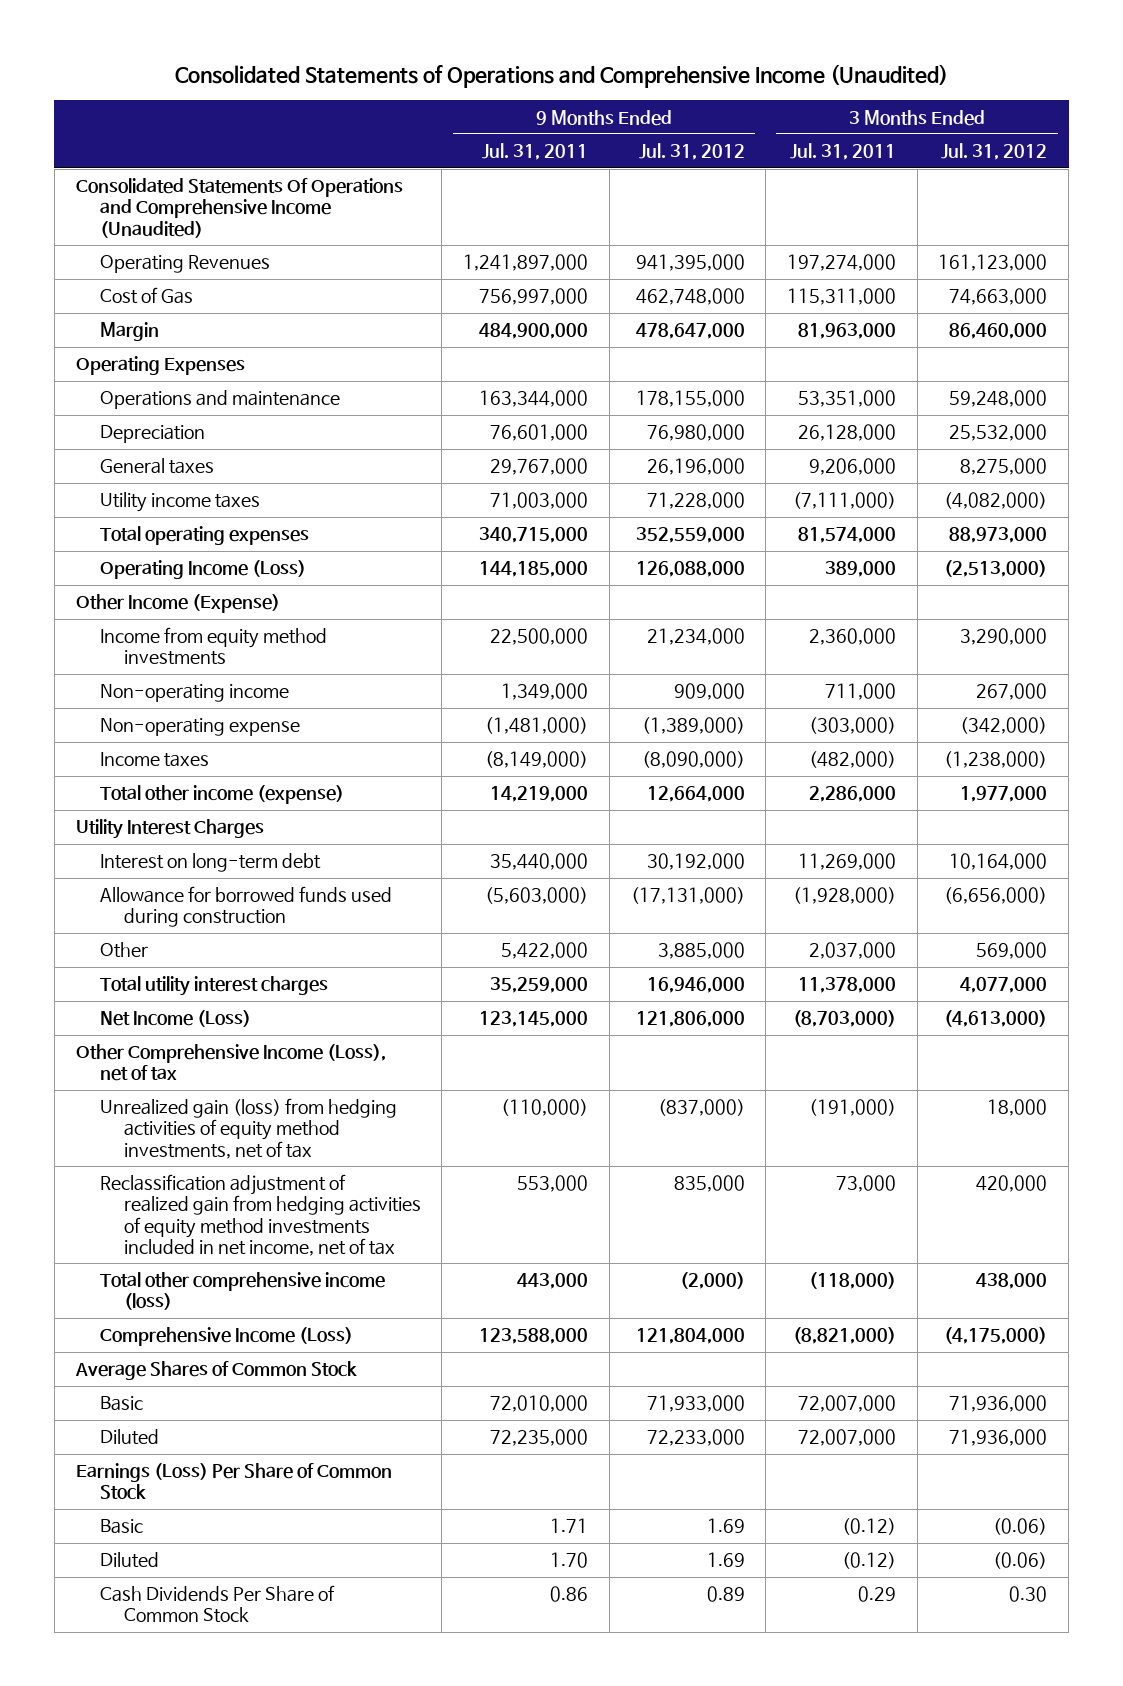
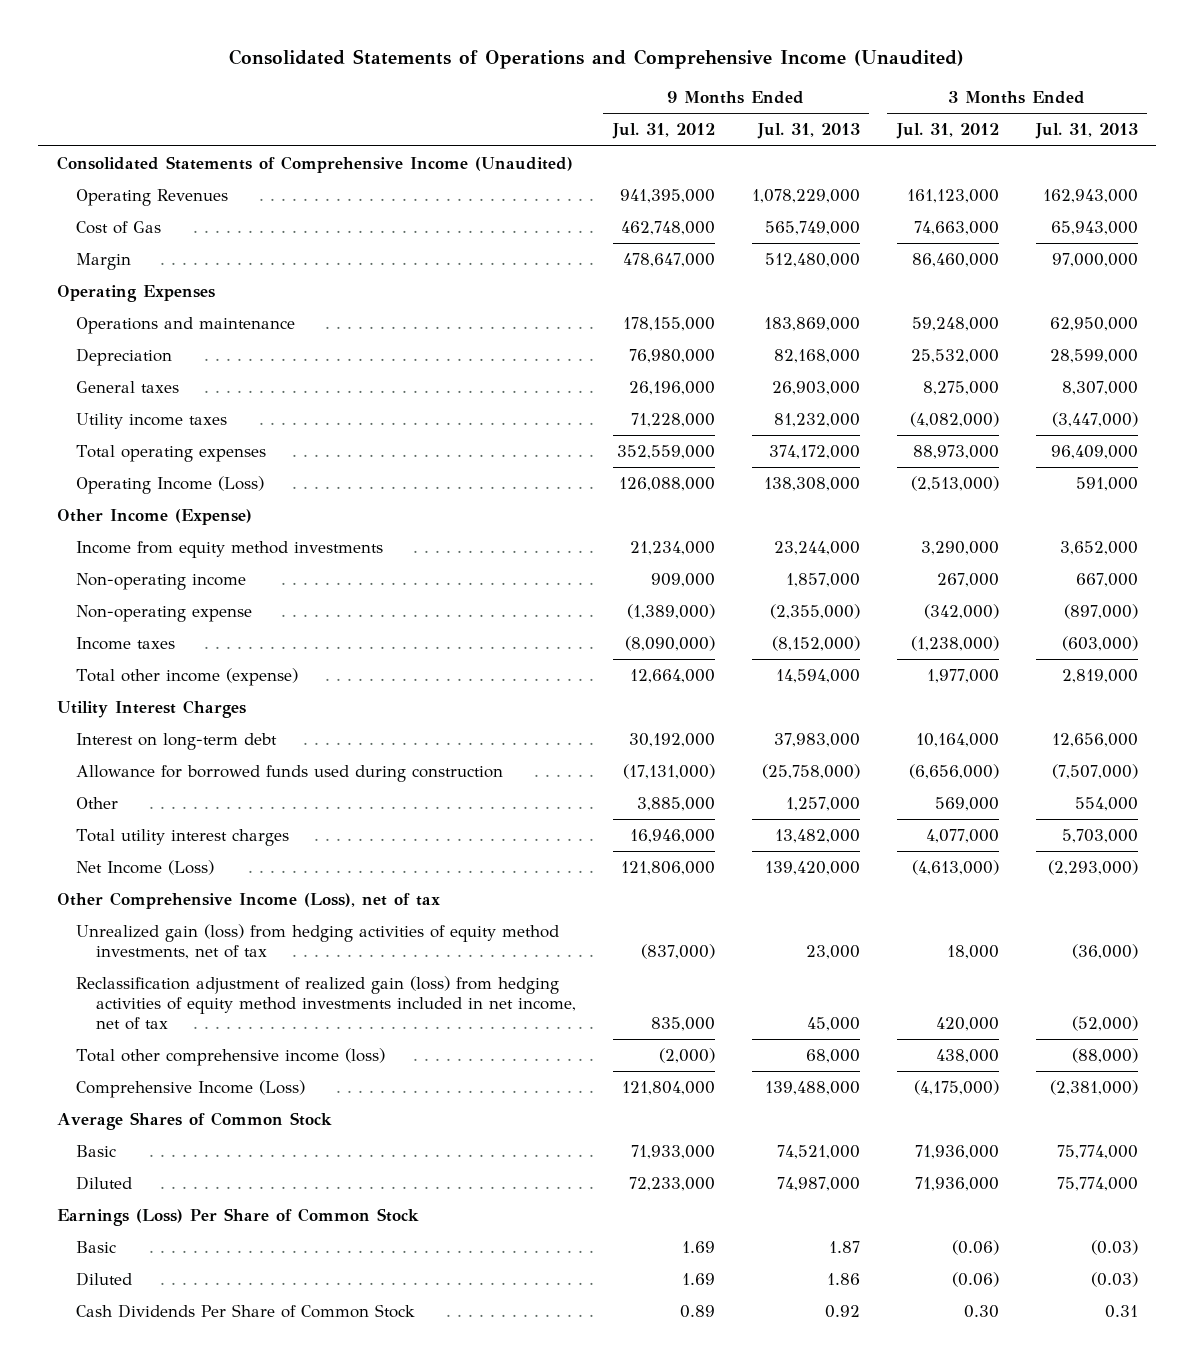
- | 9 Months Ended Jul. 31, 2011 | 9 Months Ended Jul. 31, 2012 | 3 Months Ended Jul. 31, 2011 | 3 Months Ended Jul. 31, 2012
+ | 9 Months Ended Jul. 31, 2012 | 9 Months Ended Jul. 31, 2013 | 3 Months Ended Jul. 31, 2012 | 3 Months Ended Jul. 31, 2013
- Consolidated Statements Of Operations and Comprehensive Income (Unaudited)
+ Consolidated Statements of Comprehensive Income (Unaudited)
- Reclassification adjustment of realized gain from hedging activities of equity method investments included in net income, net of tax | 553,000 | 835,000 | 73,000 | 420,000
+ Reclassification adjustment of realized gain (loss) from hedging activities of equity method investments included in net income, net of tax | 835,000 | 45,000 | 420,000 | (52,000)

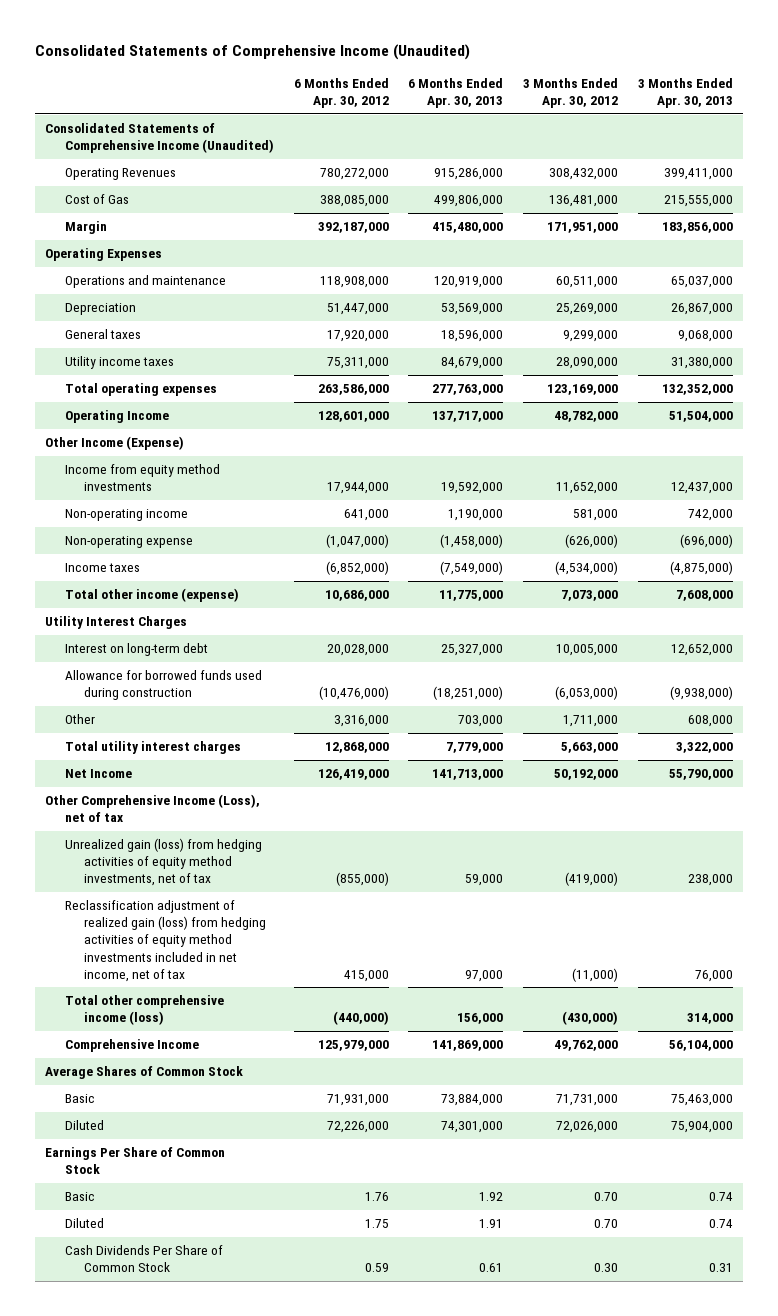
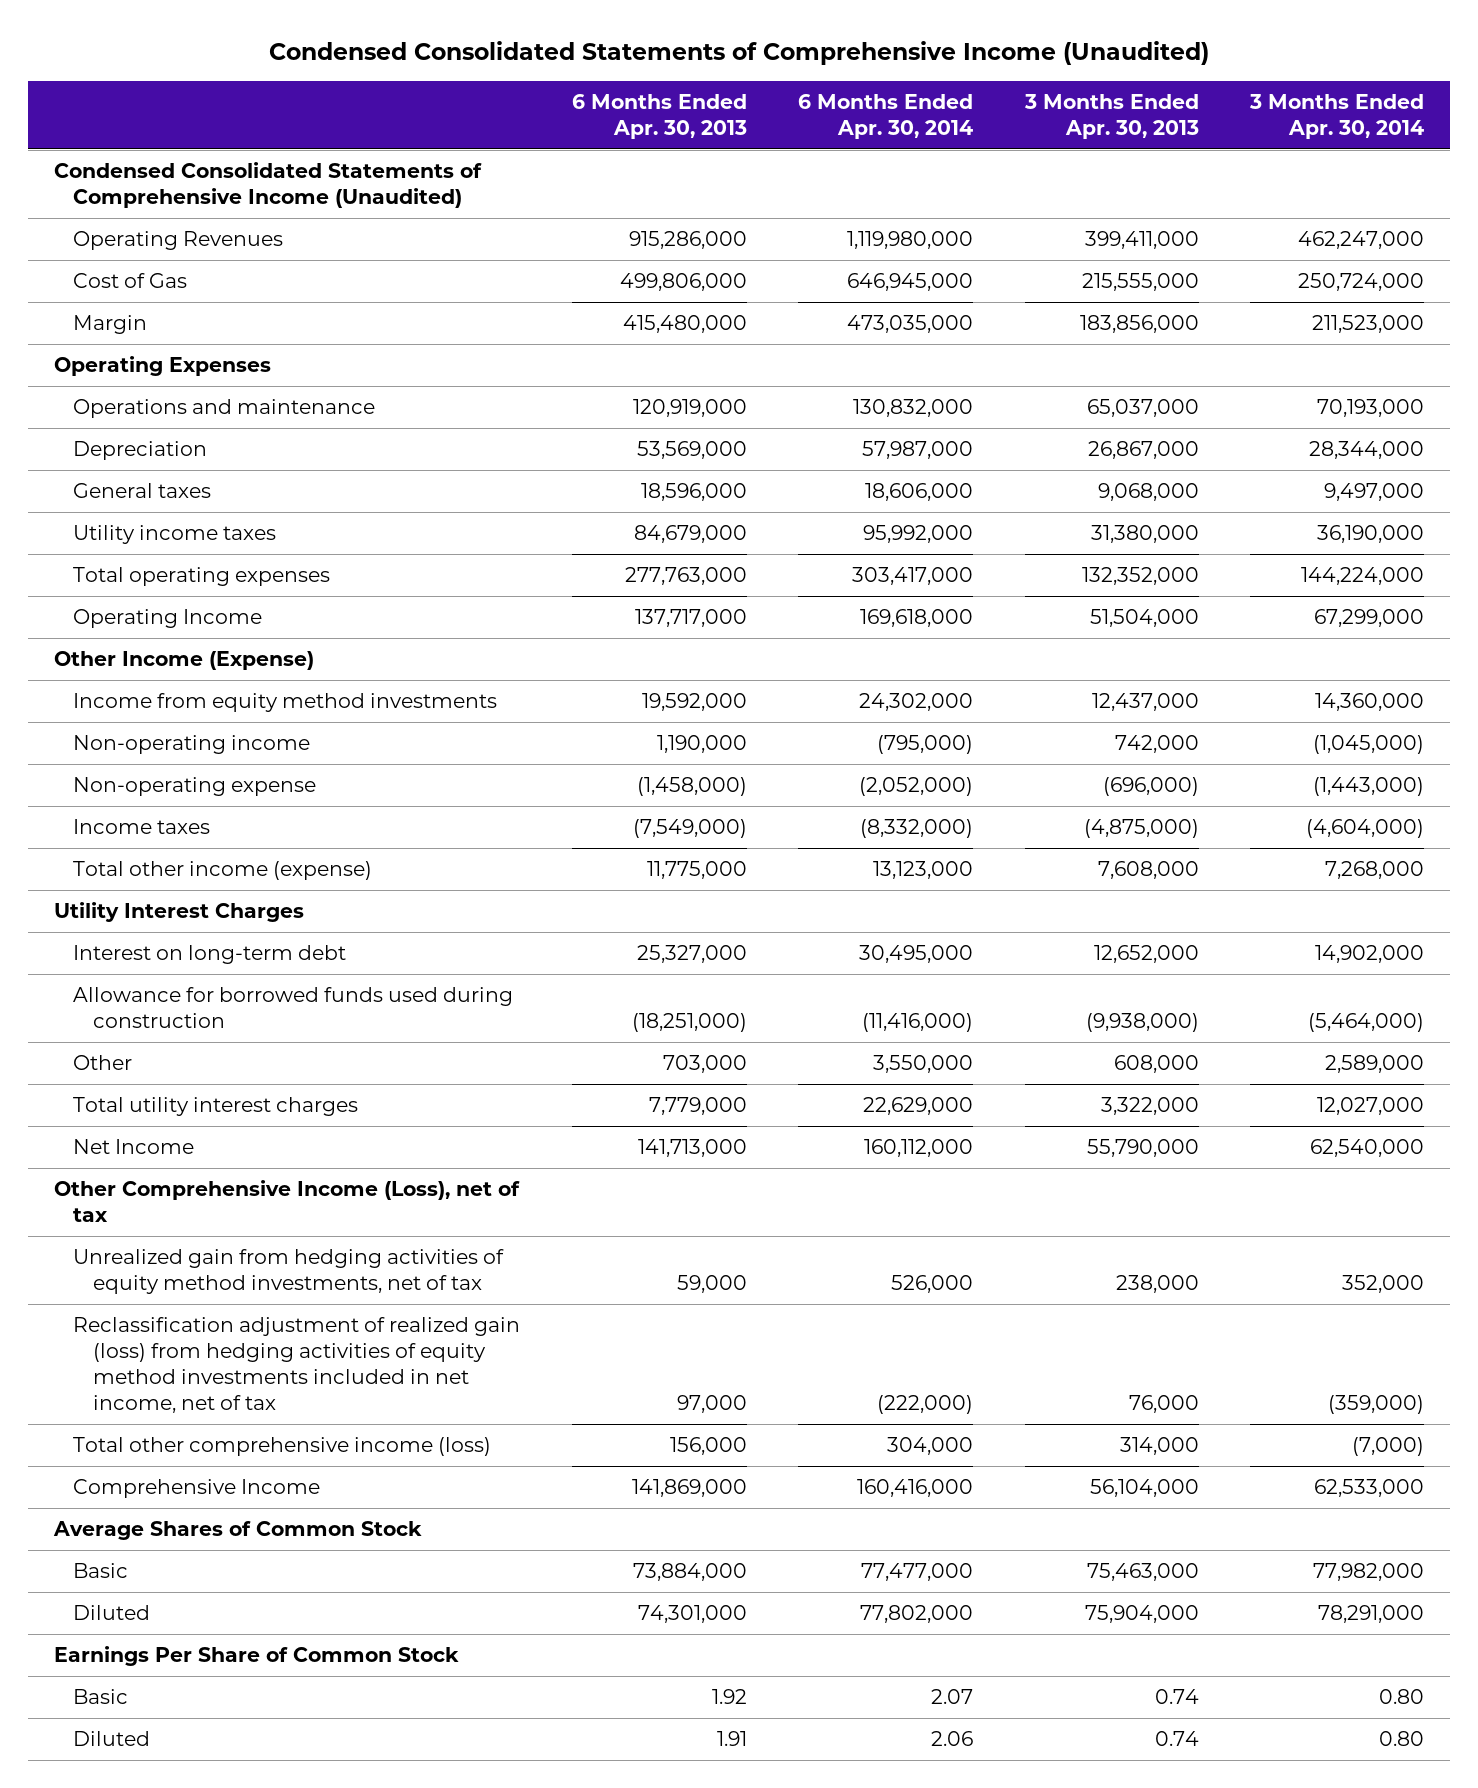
- Consolidated Statements of Comprehensive Income (Unaudited)
+ Condensed Consolidated Statements of Comprehensive Income (Unaudited)
- | 6 Months Ended Apr. 30, 2012 | 6 Months Ended Apr. 30, 2013 | 3 Months Ended Apr. 30, 2012 | 3 Months Ended Apr. 30, 2013
+ | 6 Months Ended Apr. 30, 2013 | 6 Months Ended Apr. 30, 2014 | 3 Months Ended Apr. 30, 2013 | 3 Months Ended Apr. 30, 2014
- Consolidated Statements of Comprehensive Income (Unaudited)
+ Condensed Consolidated Statements of Comprehensive Income (Unaudited)
- Unrealized gain (loss) from hedging activities of equity method investments, net of tax | (855,000) | 59,000 | (419,000) | 238,000
+ Unrealized gain from hedging activities of equity method investments, net of tax | 59,000 | 526,000 | 238,000 | 352,000
- Cash Dividends Per Share of Common Stock | 0.59 | 0.61 | 0.30 | 0.31

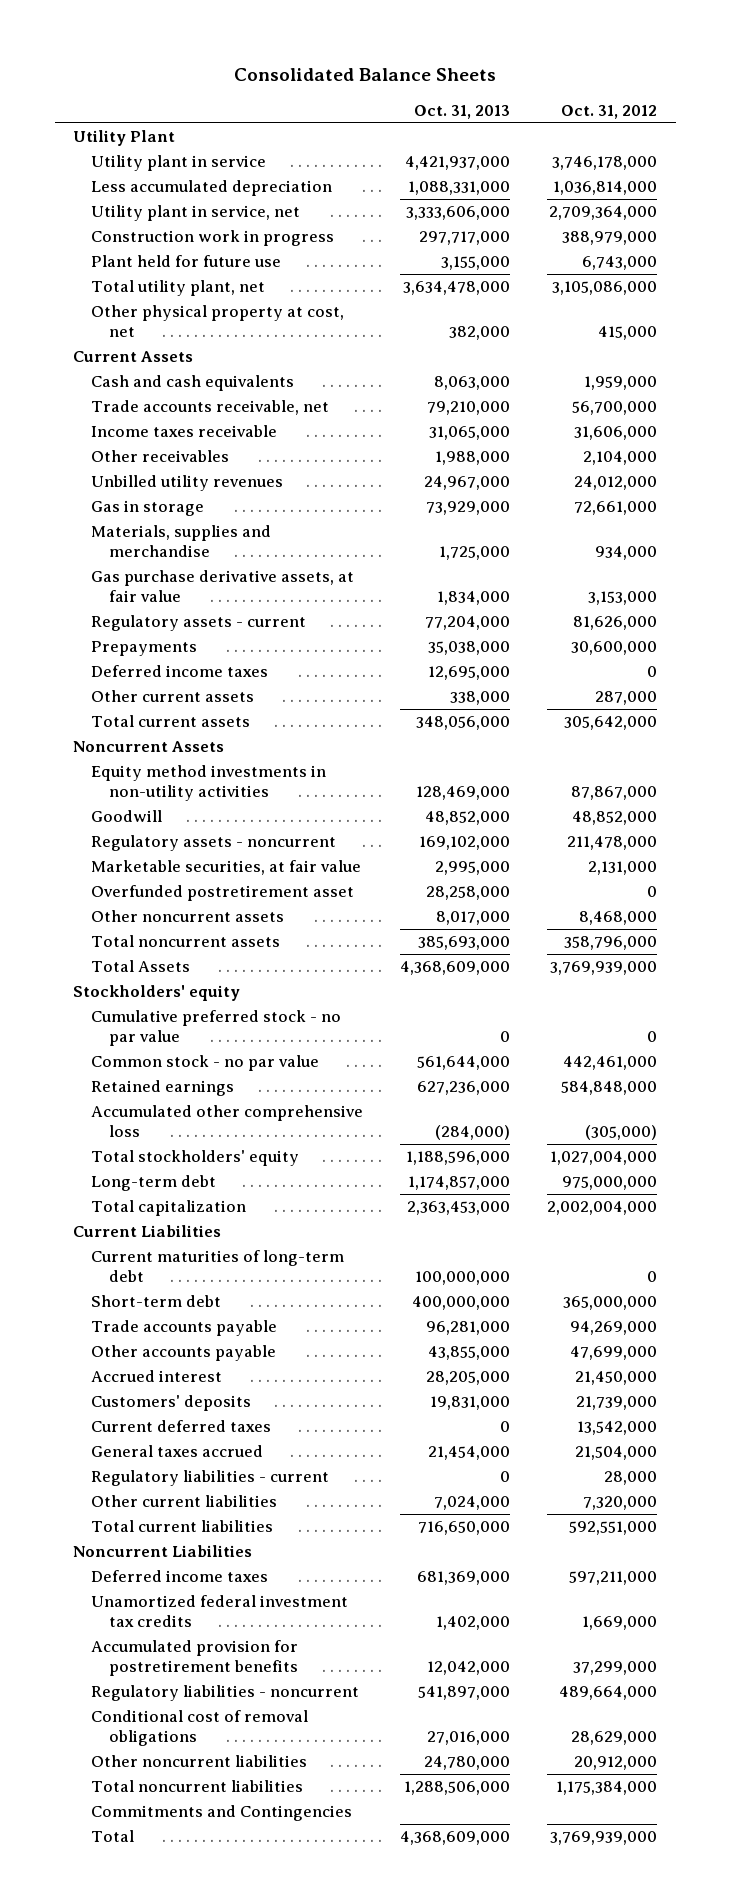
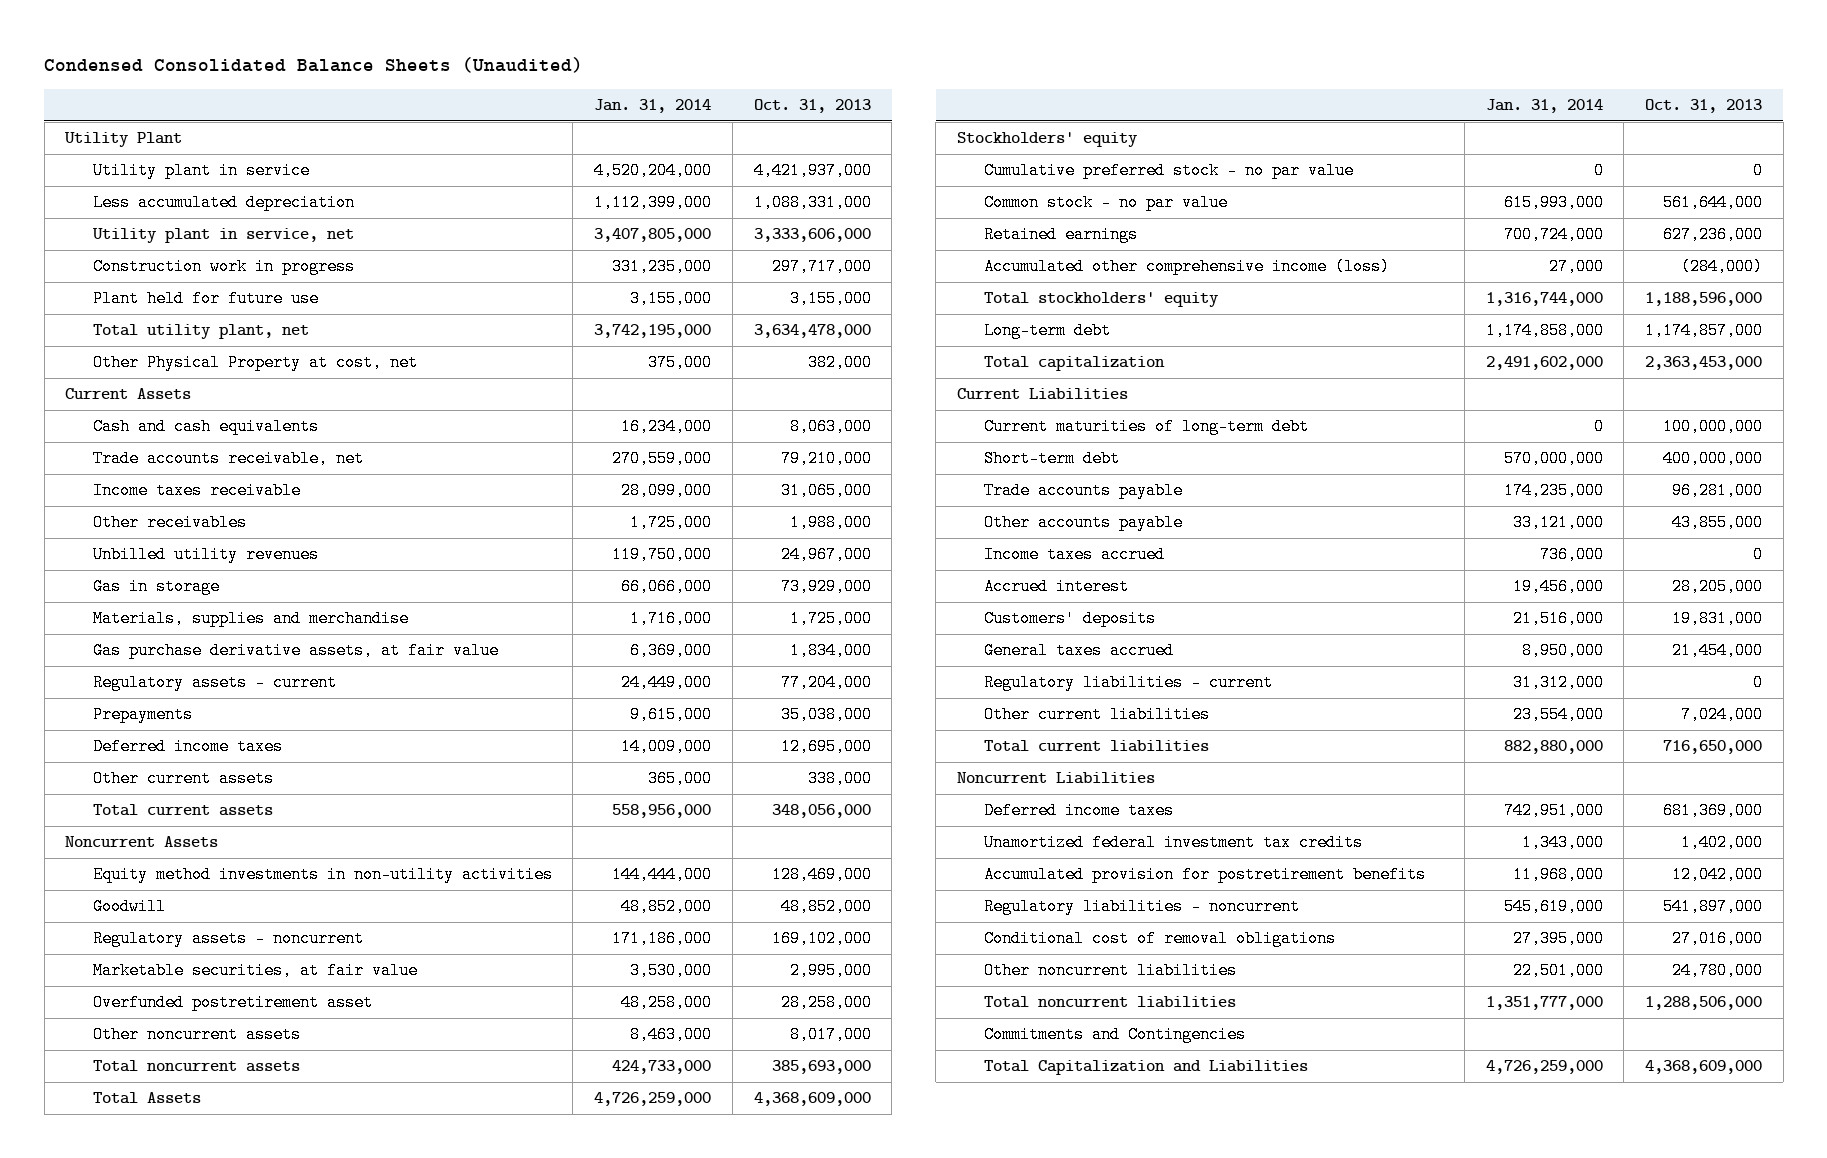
- Consolidated Balance Sheets
+ Condensed Consolidated Balance Sheets (Unaudited)
- | Oct. 31, 2013 | Oct. 31, 2012
+ | Jan. 31, 2014 | Oct. 31, 2013
- Other physical property at cost, net | 382,000 | 415,000
+ Other Physical Property at cost, net | 375,000 | 382,000
- Accumulated other comprehensive loss | (284,000) | (305,000)
+ Accumulated other comprehensive income (loss) | 27,000 | (284,000)
+ Income taxes accrued | 736,000 | 0
- Current deferred taxes | 0 | 13,542,000
- Total | 4,368,609,000 | 3,769,939,000
+ Total Capitalization and Liabilities | 4,726,259,000 | 4,368,609,000

